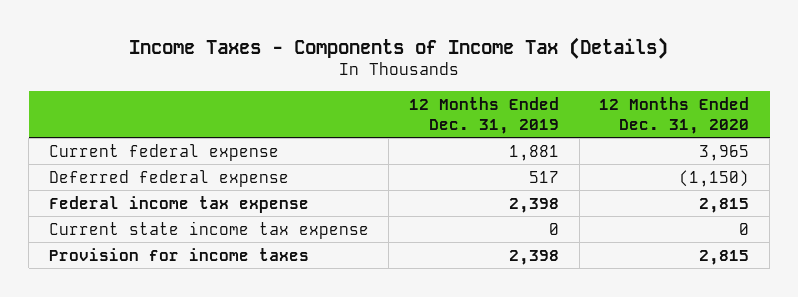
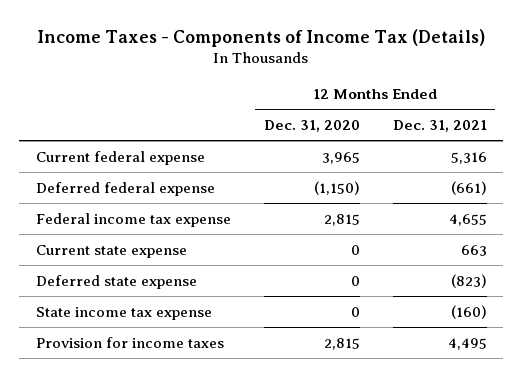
- | 12 Months Ended Dec. 31, 2019 | 12 Months Ended Dec. 31, 2020
+ | 12 Months Ended Dec. 31, 2020 | 12 Months Ended Dec. 31, 2021
- Current state income tax expense | 0 | 0
+ Current state expense | 0 | 663
+ Deferred state expense | 0 | (823)
+ State income tax expense | 0 | (160)

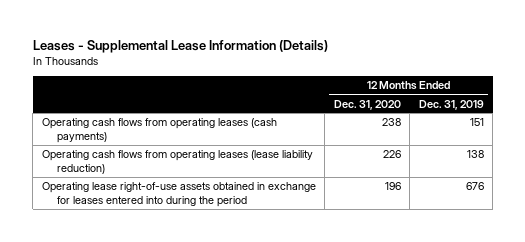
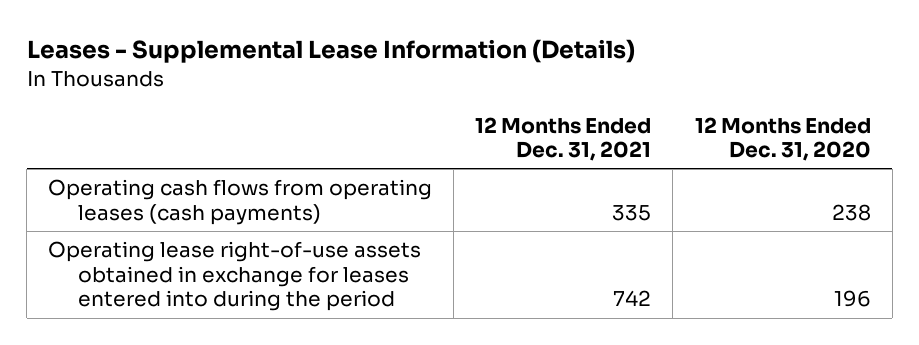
- | 12 Months Ended Dec. 31, 2020 | 12 Months Ended Dec. 31, 2019
+ | 12 Months Ended Dec. 31, 2021 | 12 Months Ended Dec. 31, 2020
- Operating cash flows from operating leases (lease liability reduction) | 226 | 138

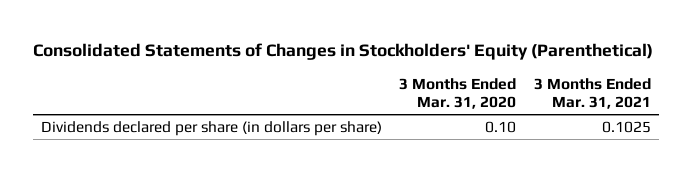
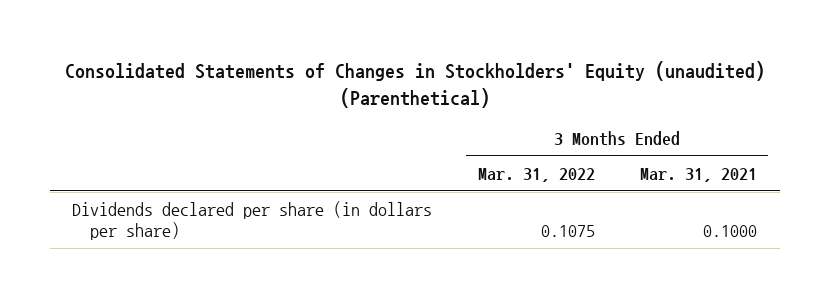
- Consolidated Statements of Changes in Stockholders' Equity (Parenthetical)
+ Consolidated Statements of Changes in Stockholders' Equity (unaudited) (Parenthetical)
- | 3 Months Ended Mar. 31, 2020 | 3 Months Ended Mar. 31, 2021
+ | 3 Months Ended Mar. 31, 2022 | 3 Months Ended Mar. 31, 2021
- Dividends declared per share (in dollars per share) | 0.10 | 0.1025
+ Dividends declared per share (in dollars per share) | 0.1075 | 0.1000

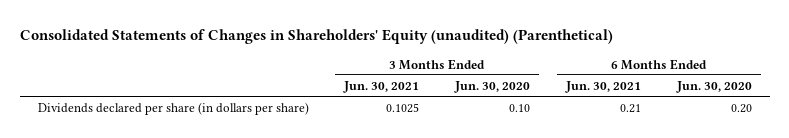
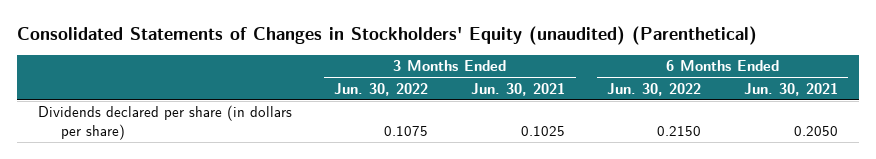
- Consolidated Statements of Changes in Shareholders' Equity (unaudited) (Parenthetical)
+ Consolidated Statements of Changes in Stockholders' Equity (unaudited) (Parenthetical)
- | 3 Months Ended Jun. 30, 2021 | 3 Months Ended Jun. 30, 2020 | 6 Months Ended Jun. 30, 2021 | 6 Months Ended Jun. 30, 2020
+ | 3 Months Ended Jun. 30, 2022 | 3 Months Ended Jun. 30, 2021 | 6 Months Ended Jun. 30, 2022 | 6 Months Ended Jun. 30, 2021
- Dividends declared per share (in dollars per share) | 0.1025 | 0.10 | 0.21 | 0.20
+ Dividends declared per share (in dollars per share) | 0.1075 | 0.1025 | 0.2150 | 0.2050

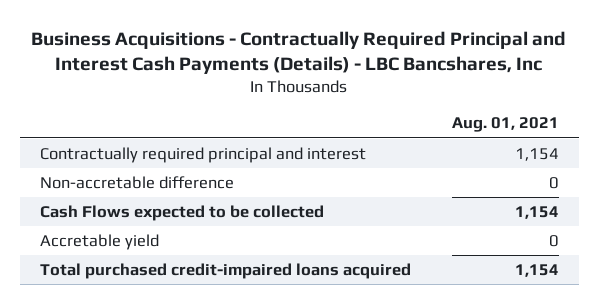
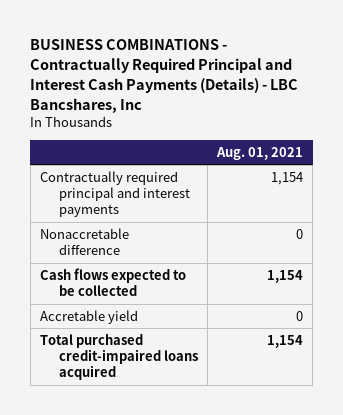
- Business Acquisitions - Contractually Required Principal and Interest Cash Payments (Details) - LBC Bancshares, Inc
+ BUSINESS COMBINATIONS - Contractually Required Principal and Interest Cash Payments (Details) - LBC Bancshares, Inc
- Contractually required principal and interest | 1,154
- Non-accretable difference | 0
- Cash Flows expected to be collected | 1,154
+ Contractually required principal and interest payments | 1,154
+ Nonaccretable difference | 0
+ Cash flows expected to be collected | 1,154

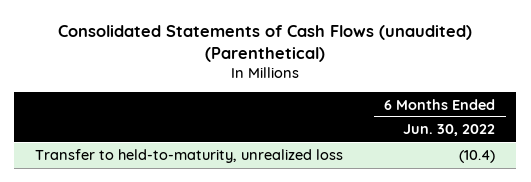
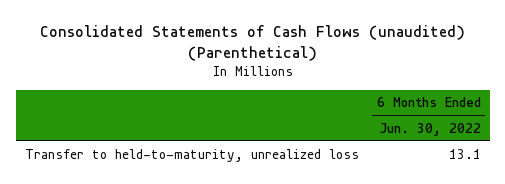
- Transfer to held-to-maturity, unrealized loss | (10.4)
+ Transfer to held-to-maturity, unrealized loss | 13.1

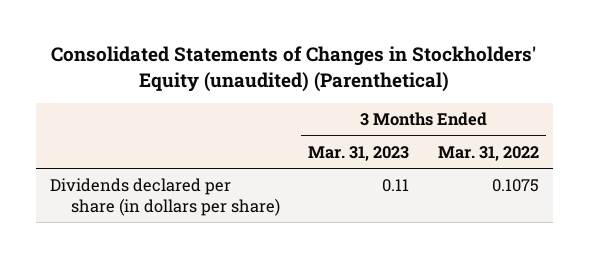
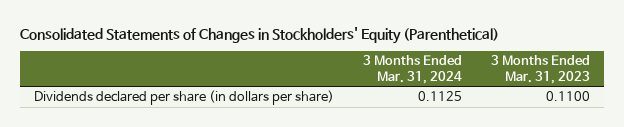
- Consolidated Statements of Changes in Stockholders' Equity (unaudited) (Parenthetical)
+ Consolidated Statements of Changes in Stockholders' Equity (Parenthetical)
- | 3 Months Ended Mar. 31, 2023 | 3 Months Ended Mar. 31, 2022
+ | 3 Months Ended Mar. 31, 2024 | 3 Months Ended Mar. 31, 2023
- Dividends declared per share (in dollars per share) | 0.11 | 0.1075
+ Dividends declared per share (in dollars per share) | 0.1125 | 0.1100

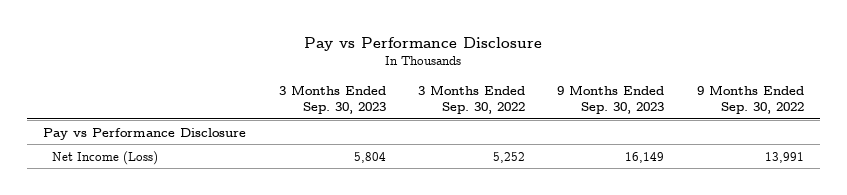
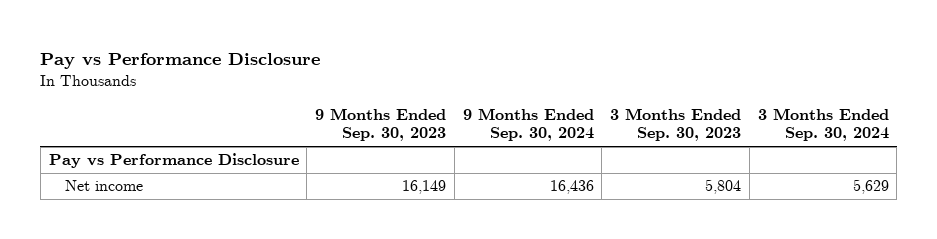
- | 3 Months Ended Sep. 30, 2023 | 3 Months Ended Sep. 30, 2022 | 9 Months Ended Sep. 30, 2023 | 9 Months Ended Sep. 30, 2022
+ | 9 Months Ended Sep. 30, 2023 | 9 Months Ended Sep. 30, 2024 | 3 Months Ended Sep. 30, 2023 | 3 Months Ended Sep. 30, 2024
- Net Income (Loss) | 5,804 | 5,252 | 16,149 | 13,991
+ Net income | 16,149 | 16,436 | 5,804 | 5,629

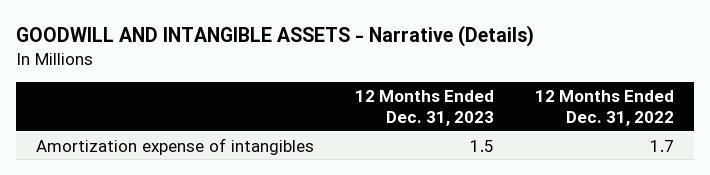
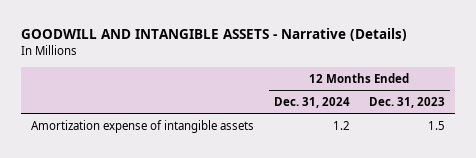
- | 12 Months Ended Dec. 31, 2023 | 12 Months Ended Dec. 31, 2022
+ | 12 Months Ended Dec. 31, 2024 | 12 Months Ended Dec. 31, 2023
- Amortization expense of intangibles | 1.5 | 1.7
+ Amortization expense of intangible assets | 1.2 | 1.5

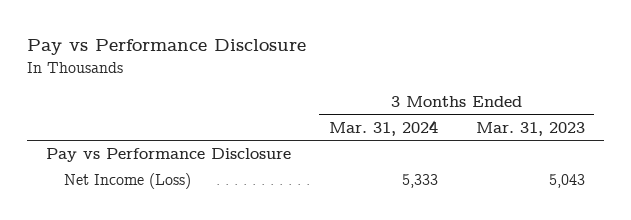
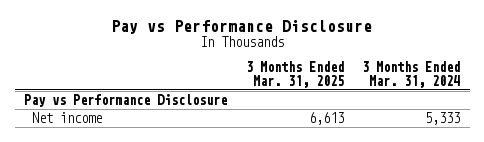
- | 3 Months Ended Mar. 31, 2024 | 3 Months Ended Mar. 31, 2023
+ | 3 Months Ended Mar. 31, 2025 | 3 Months Ended Mar. 31, 2024
- Net Income (Loss) | 5,333 | 5,043
+ Net income | 6,613 | 5,333

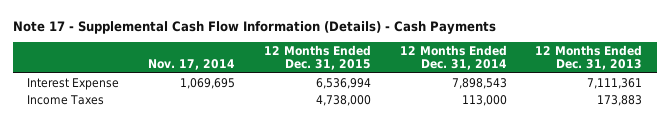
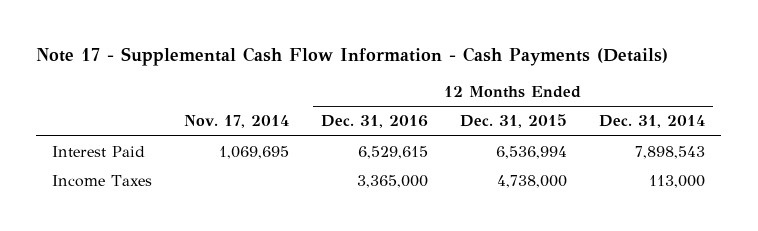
- Note 17 - Supplemental Cash Flow Information (Details) - Cash Payments
+ Note 17 - Supplemental Cash Flow Information - Cash Payments (Details)
- | Nov. 17, 2014 | 12 Months Ended Dec. 31, 2015 | 12 Months Ended Dec. 31, 2014 | 12 Months Ended Dec. 31, 2013
+ | Nov. 17, 2014 | 12 Months Ended Dec. 31, 2016 | 12 Months Ended Dec. 31, 2015 | 12 Months Ended Dec. 31, 2014
- Interest Expense | 1,069,695 | 6,536,994 | 7,898,543 | 7,111,361
+ Interest Paid | 1,069,695 | 6,529,615 | 6,536,994 | 7,898,543

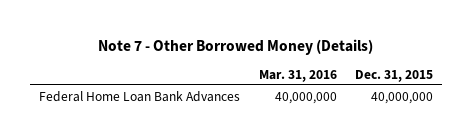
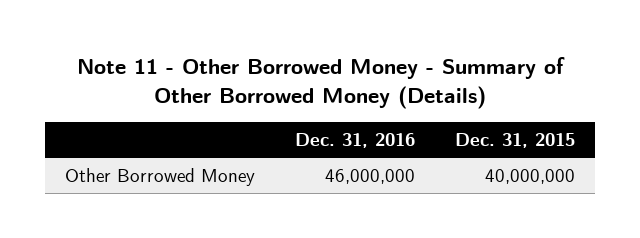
- Note 7 - Other Borrowed Money (Details)
+ Note 11 - Other Borrowed Money - Summary of Other Borrowed Money (Details)
- | Mar. 31, 2016 | Dec. 31, 2015
+ | Dec. 31, 2016 | Dec. 31, 2015
- Federal Home Loan Bank Advances | 40,000,000 | 40,000,000
+ Other Borrowed Money | 46,000,000 | 40,000,000

